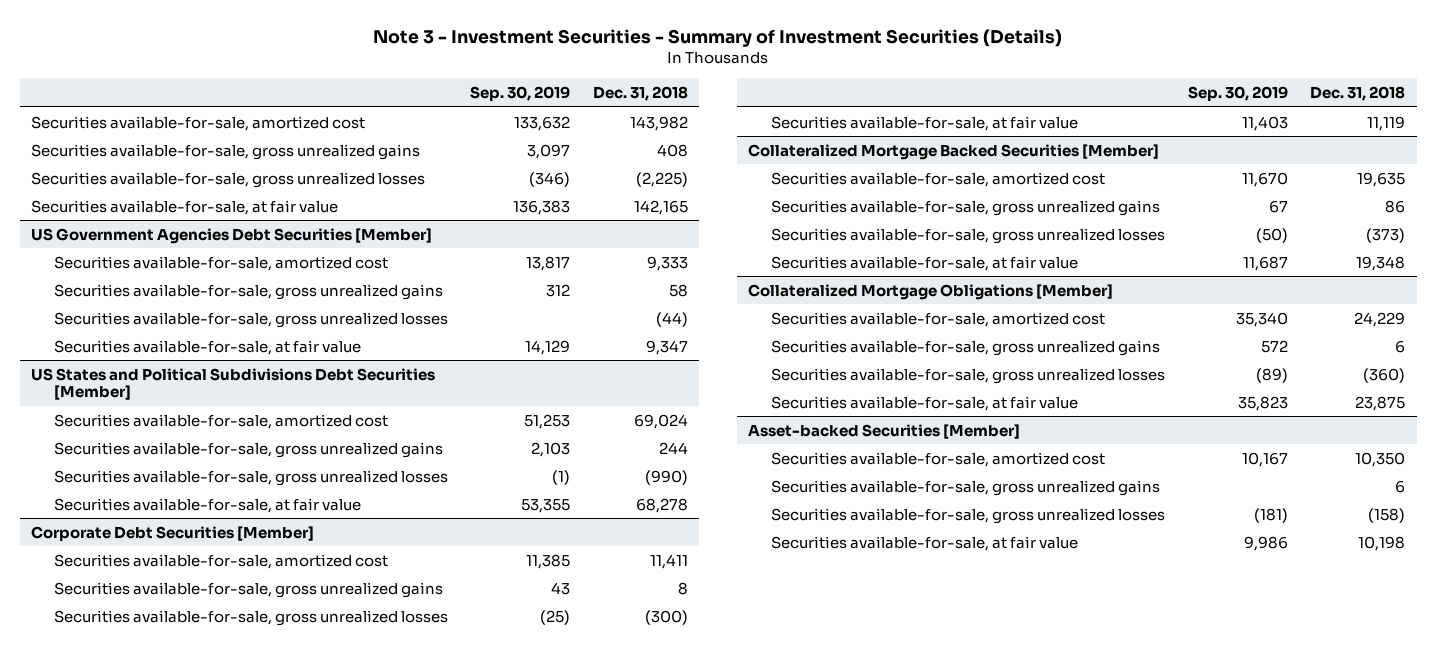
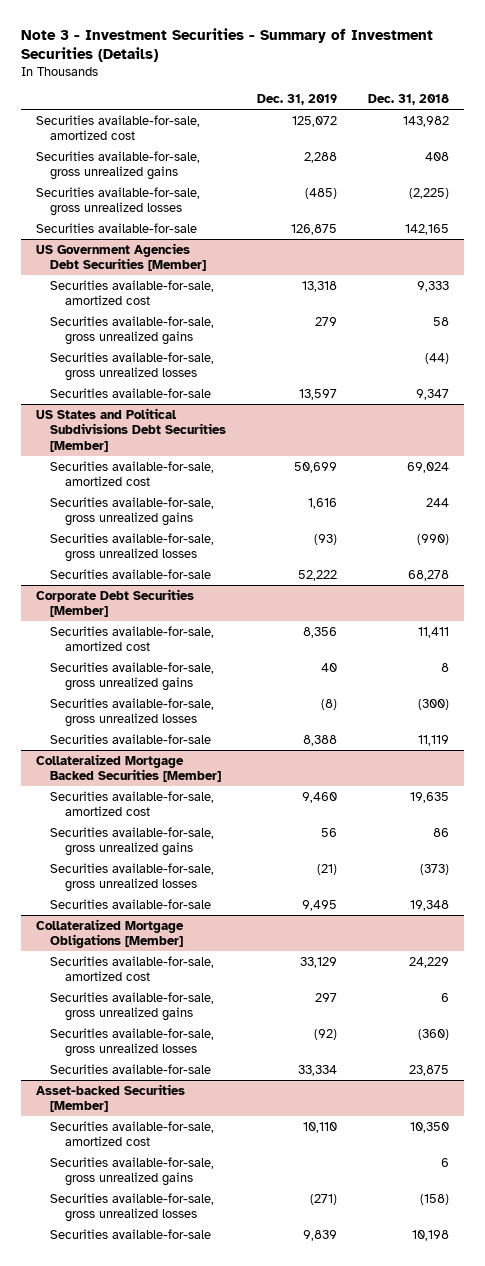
- | Sep. 30, 2019 | Dec. 31, 2018
+ | Dec. 31, 2019 | Dec. 31, 2018
- Securities available-for-sale, at fair value | 136,383 | 142,165
+ Securities available-for-sale | 126,875 | 142,165
@ US Government Agencies Debt Securities [Member]
- Securities available-for-sale, at fair value | 14,129 | 9,347
+ Securities available-for-sale | 13,597 | 9,347
@ US States and Political Subdivisions Debt Securities [Member]
- Securities available-for-sale, at fair value | 53,355 | 68,278
+ Securities available-for-sale | 52,222 | 68,278
@ Corporate Debt Securities [Member]
- Securities available-for-sale, at fair value | 11,403 | 11,119
+ Securities available-for-sale | 8,388 | 11,119
@ Collateralized Mortgage Backed Securities [Member]
- Securities available-for-sale, at fair value | 11,687 | 19,348
+ Securities available-for-sale | 9,495 | 19,348
@ Collateralized Mortgage Obligations [Member]
- Securities available-for-sale, at fair value | 35,823 | 23,875
+ Securities available-for-sale | 33,334 | 23,875
@ Asset-backed Securities [Member]
- Securities available-for-sale, at fair value | 9,986 | 10,198
+ Securities available-for-sale | 9,839 | 10,198

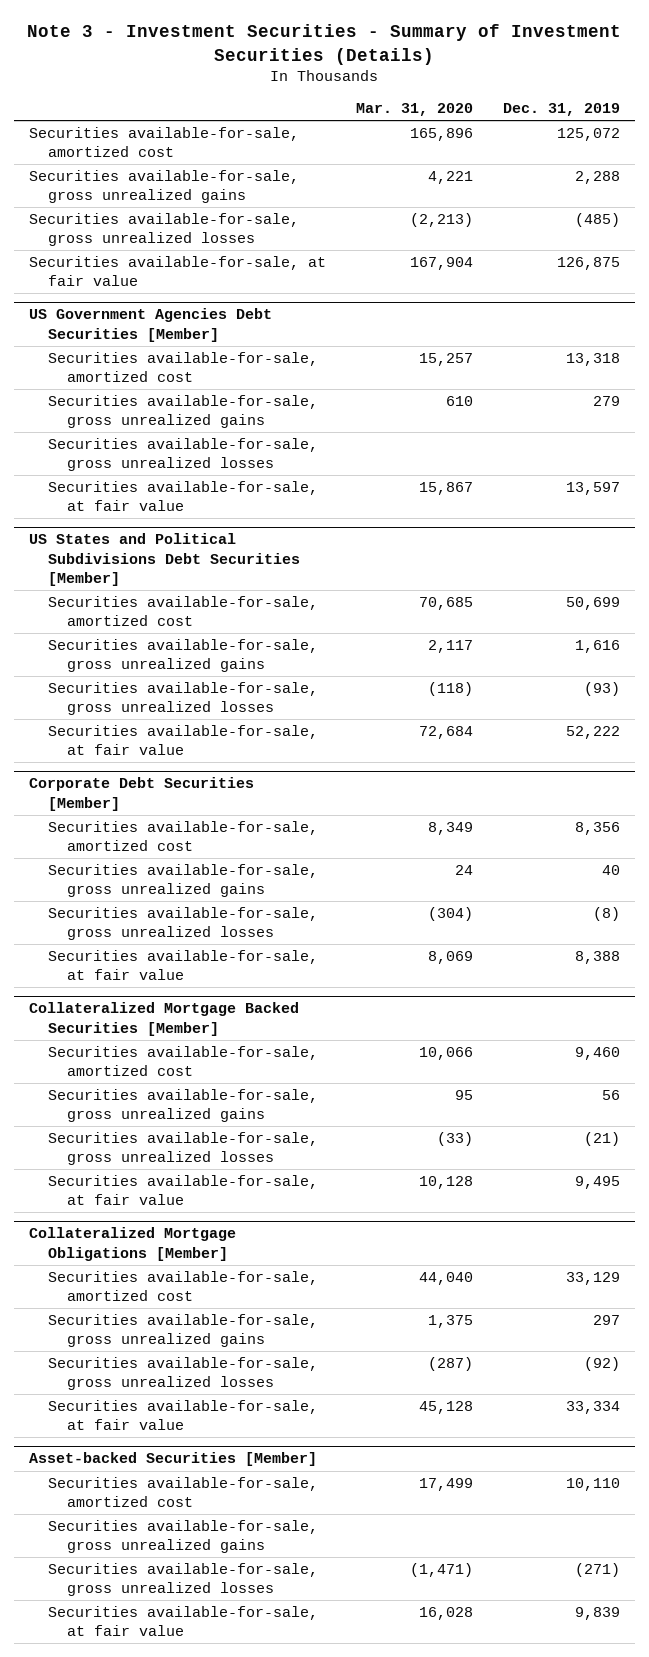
- | Dec. 31, 2019 | Dec. 31, 2018
+ | Mar. 31, 2020 | Dec. 31, 2019
- Securities available-for-sale | 126,875 | 142,165
+ Securities available-for-sale, at fair value | 167,904 | 126,875
@ US Government Agencies Debt Securities [Member]
- Securities available-for-sale | 13,597 | 9,347
+ Securities available-for-sale, at fair value | 15,867 | 13,597
@ US States and Political Subdivisions Debt Securities [Member]
- Securities available-for-sale | 52,222 | 68,278
+ Securities available-for-sale, at fair value | 72,684 | 52,222
@ Corporate Debt Securities [Member]
- Securities available-for-sale | 8,388 | 11,119
+ Securities available-for-sale, at fair value | 8,069 | 8,388
@ Collateralized Mortgage Backed Securities [Member]
- Securities available-for-sale | 9,495 | 19,348
+ Securities available-for-sale, at fair value | 10,128 | 9,495
@ Collateralized Mortgage Obligations [Member]
- Securities available-for-sale | 33,334 | 23,875
+ Securities available-for-sale, at fair value | 45,128 | 33,334
@ Asset-backed Securities [Member]
- Securities available-for-sale | 9,839 | 10,198
+ Securities available-for-sale, at fair value | 16,028 | 9,839

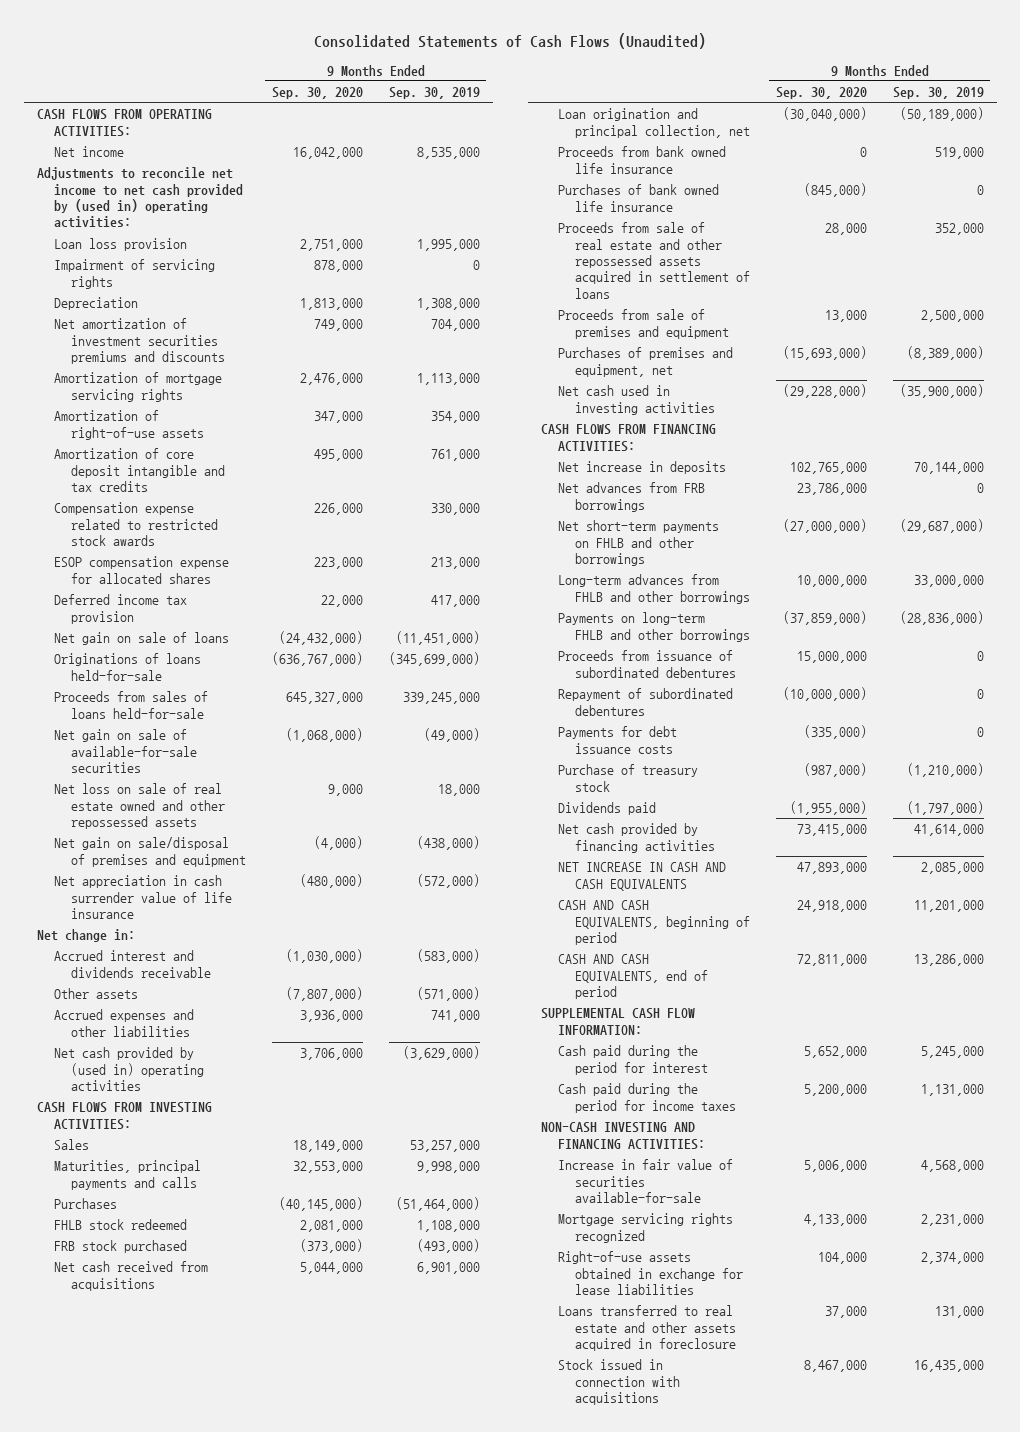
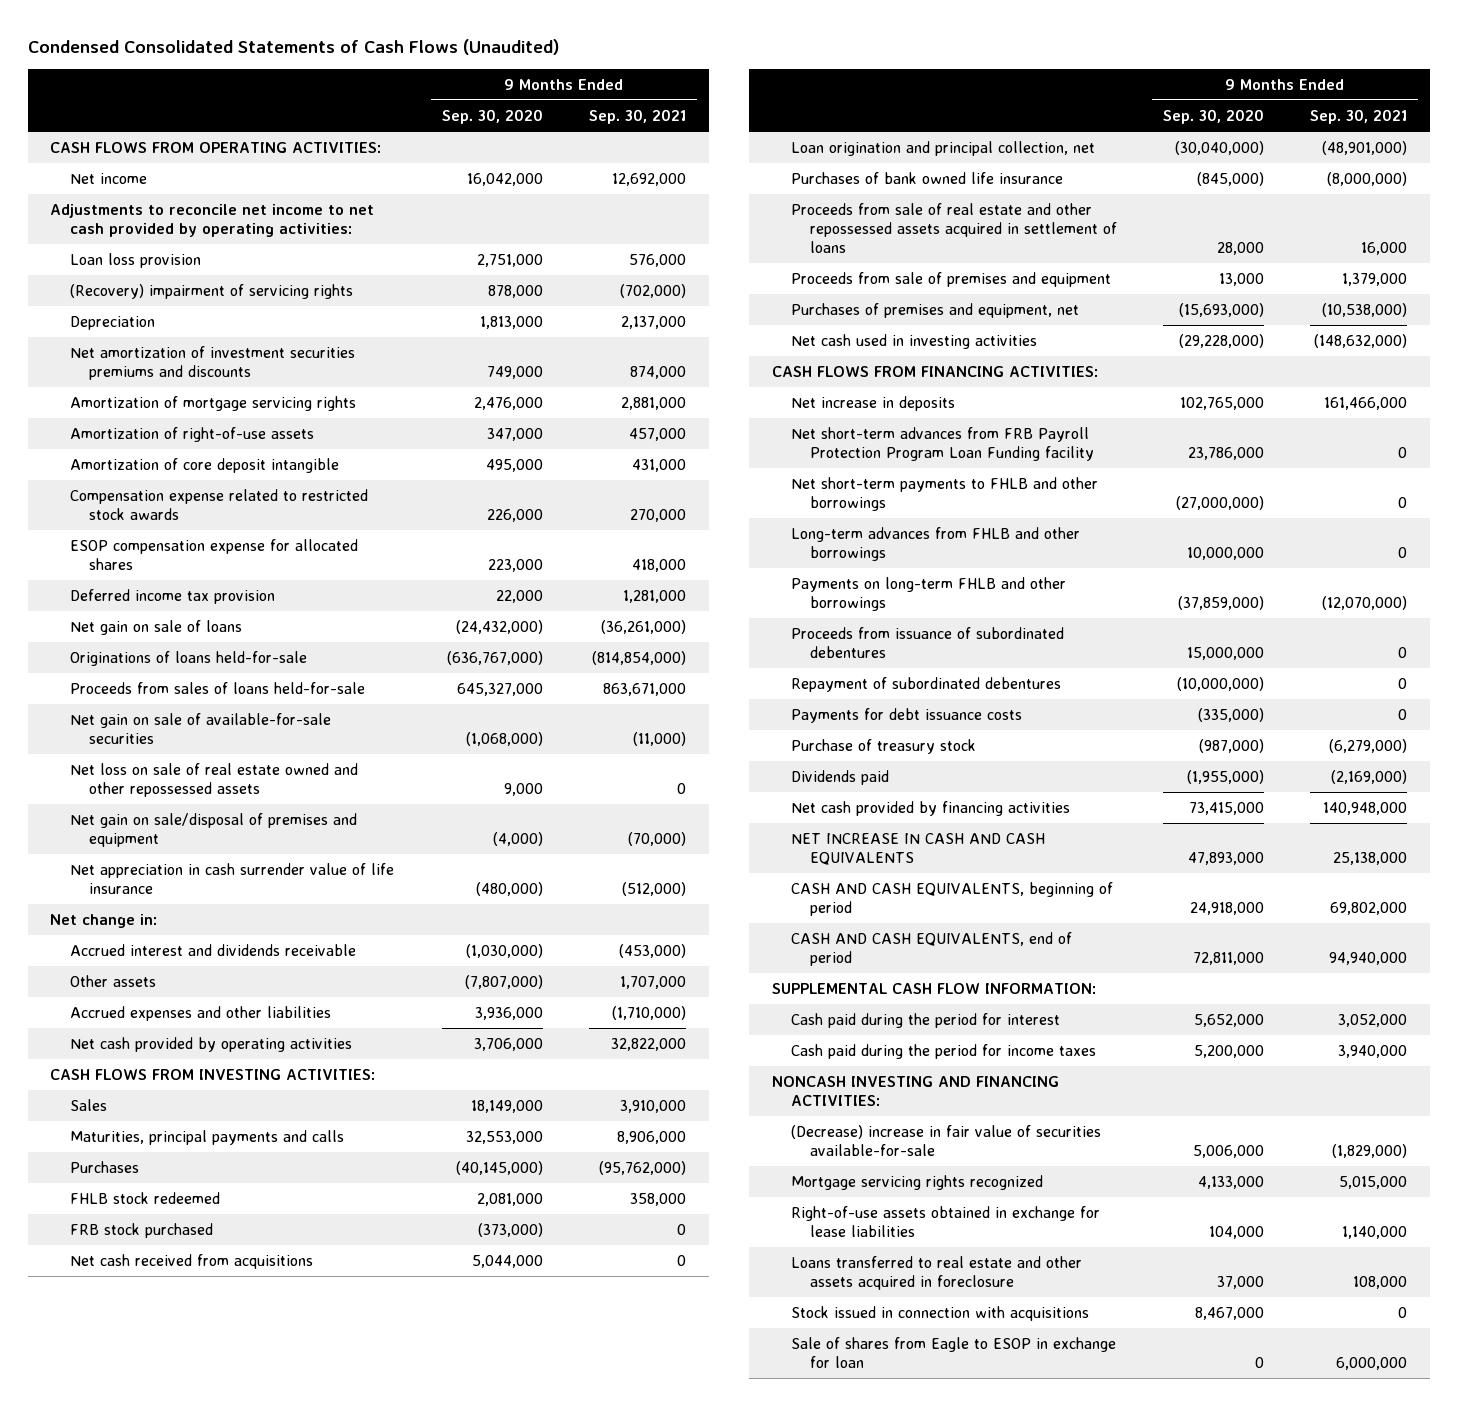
- Consolidated Statements of Cash Flows (Unaudited)
+ Condensed Consolidated Statements of Cash Flows (Unaudited)
- | 9 Months Ended Sep. 30, 2020 | 9 Months Ended Sep. 30, 2019
+ | 9 Months Ended Sep. 30, 2020 | 9 Months Ended Sep. 30, 2021
- Adjustments to reconcile net income to net cash provided by (used in) operating activities:
+ Adjustments to reconcile net income to net cash provided by operating activities:
- Impairment of servicing rights | 878,000 | 0
+ (Recovery) impairment of servicing rights | 878,000 | (702,000)
- Amortization of core deposit intangible and tax credits | 495,000 | 761,000
+ Amortization of core deposit intangible | 495,000 | 431,000
- Net cash provided by (used in) operating activities | 3,706,000 | (3,629,000)
+ Net cash provided by operating activities | 3,706,000 | 32,822,000
- Proceeds from bank owned life insurance | 0 | 519,000
- Net advances from FRB borrowings | 23,786,000 | 0
- Net short-term payments on FHLB and other borrowings | (27,000,000) | (29,687,000)
+ Net short-term advances from FRB Payroll Protection Program Loan Funding facility | 23,786,000 | 0
+ Net short-term payments to FHLB and other borrowings | (27,000,000) | 0
- NON-CASH INVESTING AND FINANCING ACTIVITIES:
- Increase in fair value of securities available-for-sale | 5,006,000 | 4,568,000
+ NONCASH INVESTING AND FINANCING ACTIVITIES:
+ (Decrease) increase in fair value of securities available-for-sale | 5,006,000 | (1,829,000)
+ Sale of shares from Eagle to ESOP in exchange for loan | 0 | 6,000,000

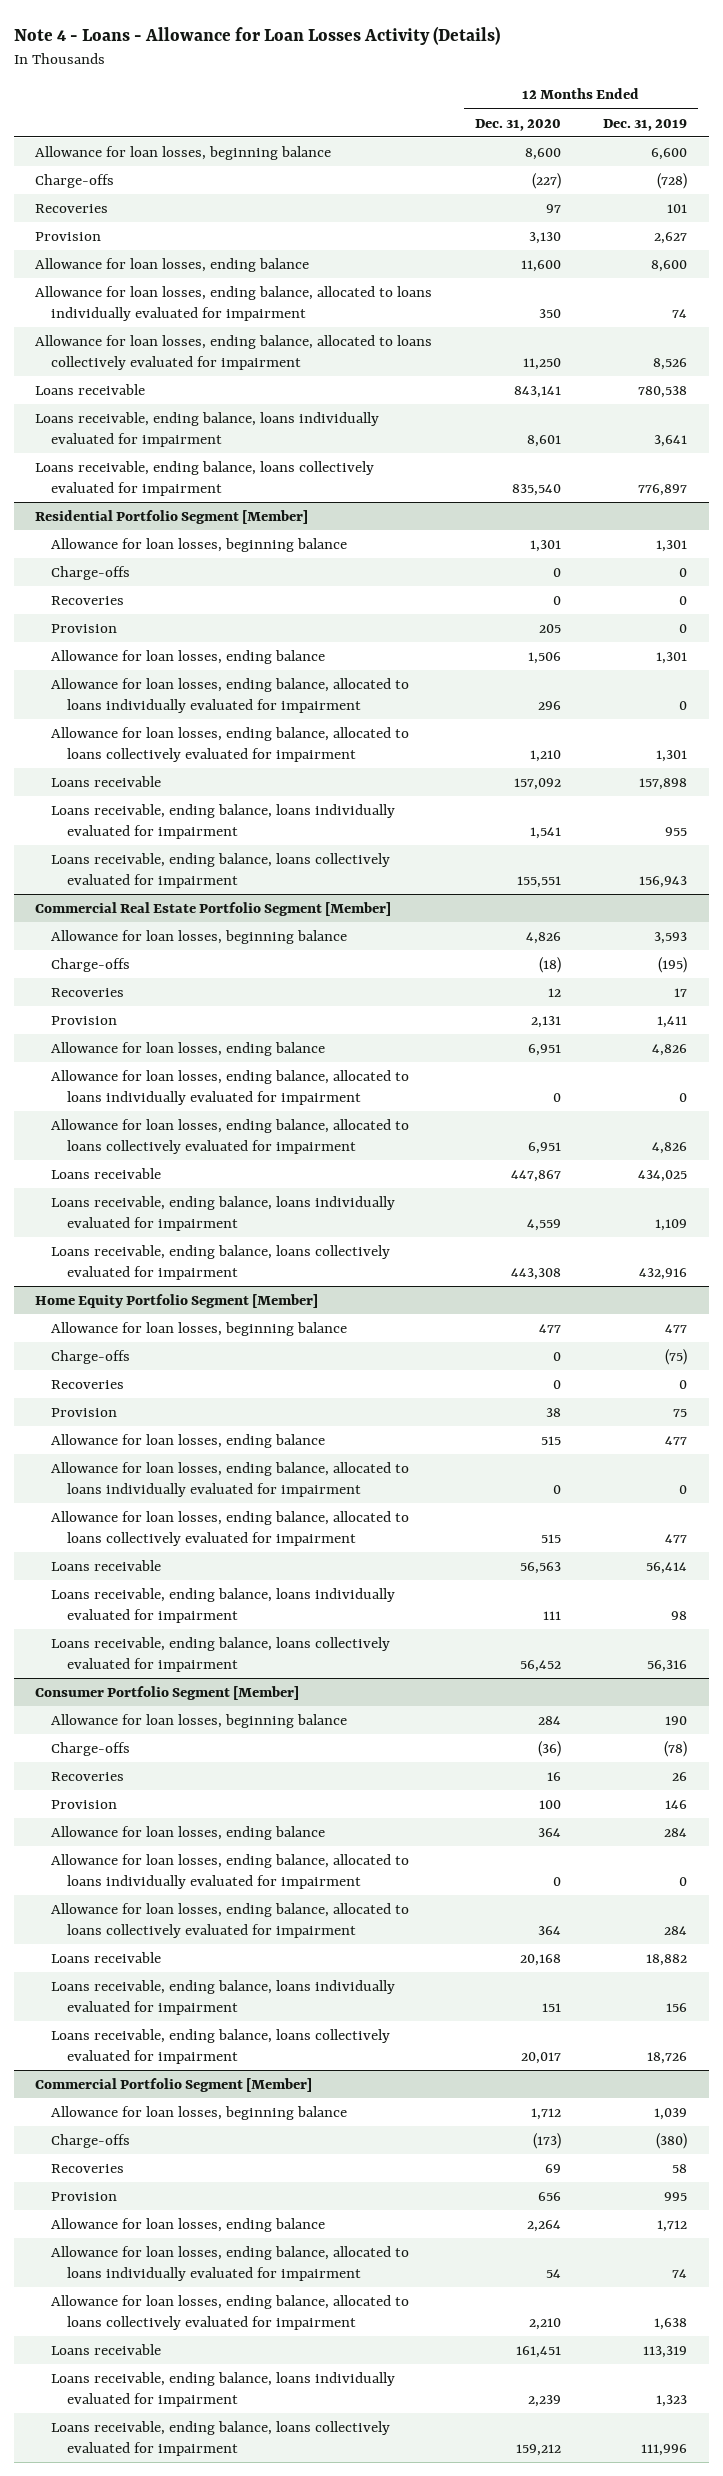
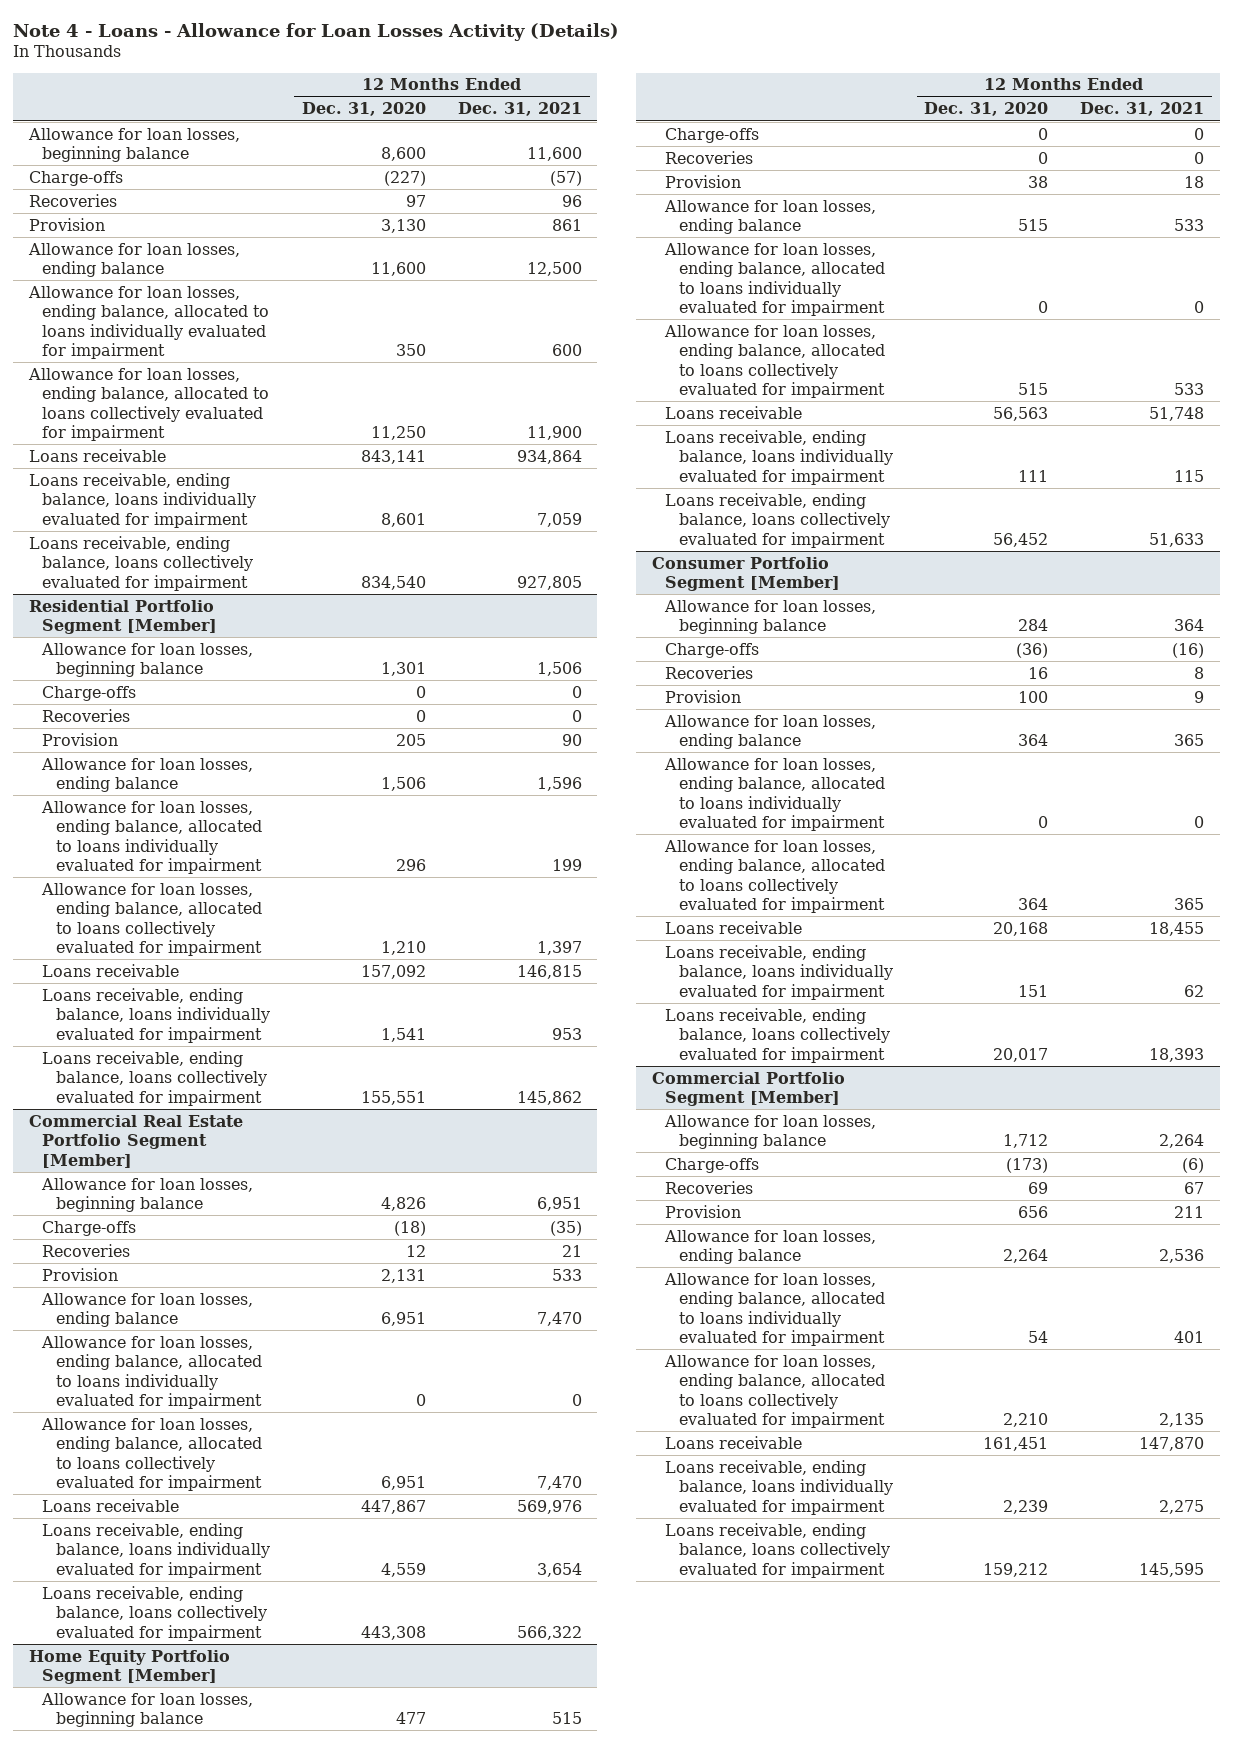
- | 12 Months Ended Dec. 31, 2020 | 12 Months Ended Dec. 31, 2019
+ | 12 Months Ended Dec. 31, 2020 | 12 Months Ended Dec. 31, 2021
- Loans receivable, ending balance, loans collectively evaluated for impairment | 835,540 | 776,897
+ Loans receivable, ending balance, loans collectively evaluated for impairment | 834,540 | 927,805

